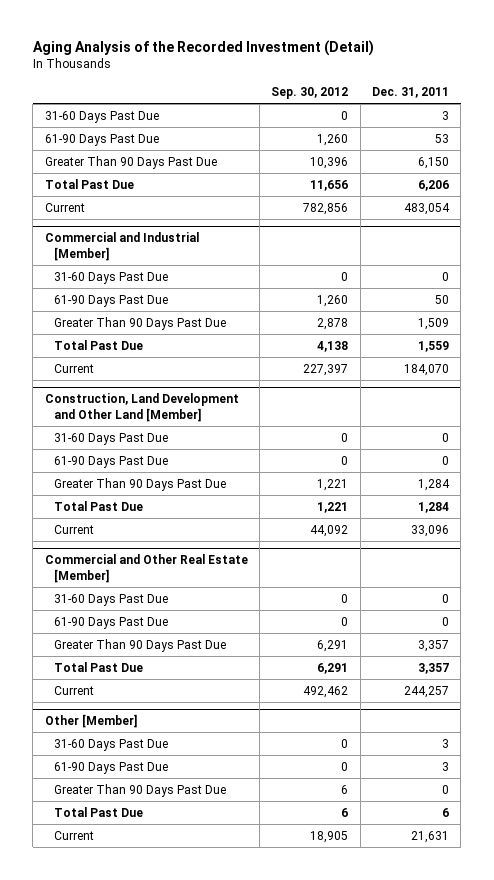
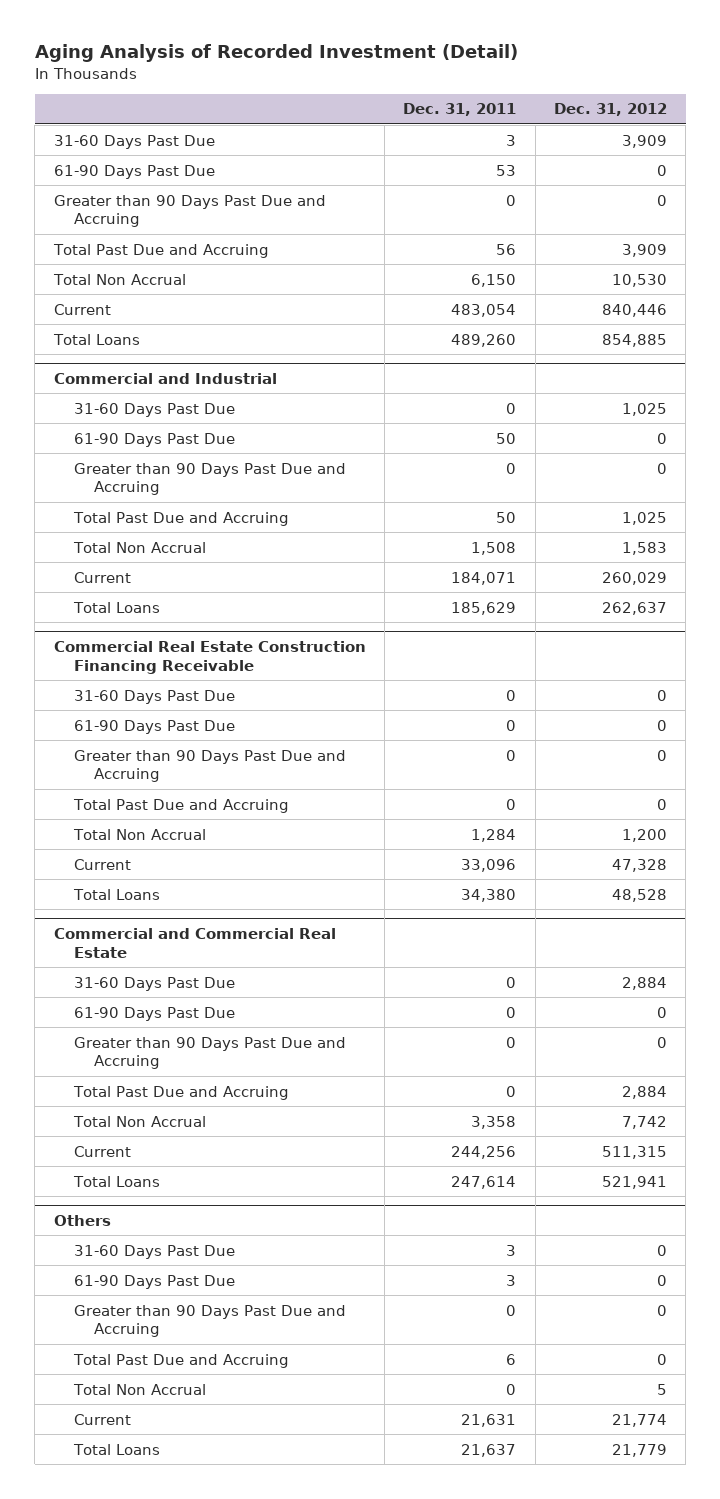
- Aging Analysis of the Recorded Investment (Detail)
+ Aging Analysis of Recorded Investment (Detail)
- | Sep. 30, 2012 | Dec. 31, 2011
+ | Dec. 31, 2011 | Dec. 31, 2012
- Greater Than 90 Days Past Due | 10,396 | 6,150
- Total Past Due | 11,656 | 6,206
+ Greater than 90 Days Past Due and Accruing | 0 | 0
+ Total Past Due and Accruing | 56 | 3,909
+ Total Non Accrual | 6,150 | 10,530
- Commercial and Industrial [Member]
+ Total Loans | 489,260 | 854,885
+ Commercial and Industrial
- Greater Than 90 Days Past Due | 2,878 | 1,509
- Total Past Due | 4,138 | 1,559
- Current | 227,397 | 184,070
- Construction, Land Development and Other Land [Member]
+ Greater than 90 Days Past Due and Accruing | 0 | 0
+ Total Past Due and Accruing | 50 | 1,025
+ Total Non Accrual | 1,508 | 1,583
+ Current | 184,071 | 260,029
+ Total Loans | 185,629 | 262,637
+ Commercial Real Estate Construction Financing Receivable
- Greater Than 90 Days Past Due | 1,221 | 1,284
- Total Past Due | 1,221 | 1,284
+ Greater than 90 Days Past Due and Accruing | 0 | 0
+ Total Past Due and Accruing | 0 | 0
+ Total Non Accrual | 1,284 | 1,200
- Commercial and Other Real Estate [Member]
+ Total Loans | 34,380 | 48,528
+ Commercial and Commercial Real Estate
- Greater Than 90 Days Past Due | 6,291 | 3,357
- Total Past Due | 6,291 | 3,357
- Current | 492,462 | 244,257
- Other [Member]
+ Greater than 90 Days Past Due and Accruing | 0 | 0
+ Total Past Due and Accruing | 0 | 2,884
+ Total Non Accrual | 3,358 | 7,742
+ Current | 244,256 | 511,315
+ Total Loans | 247,614 | 521,941
+ Others
- Greater Than 90 Days Past Due | 6 | 0
- Total Past Due | 6 | 6
+ Greater than 90 Days Past Due and Accruing | 0 | 0
+ Total Past Due and Accruing | 6 | 0
+ Total Non Accrual | 0 | 5
+ Total Loans | 21,637 | 21,779

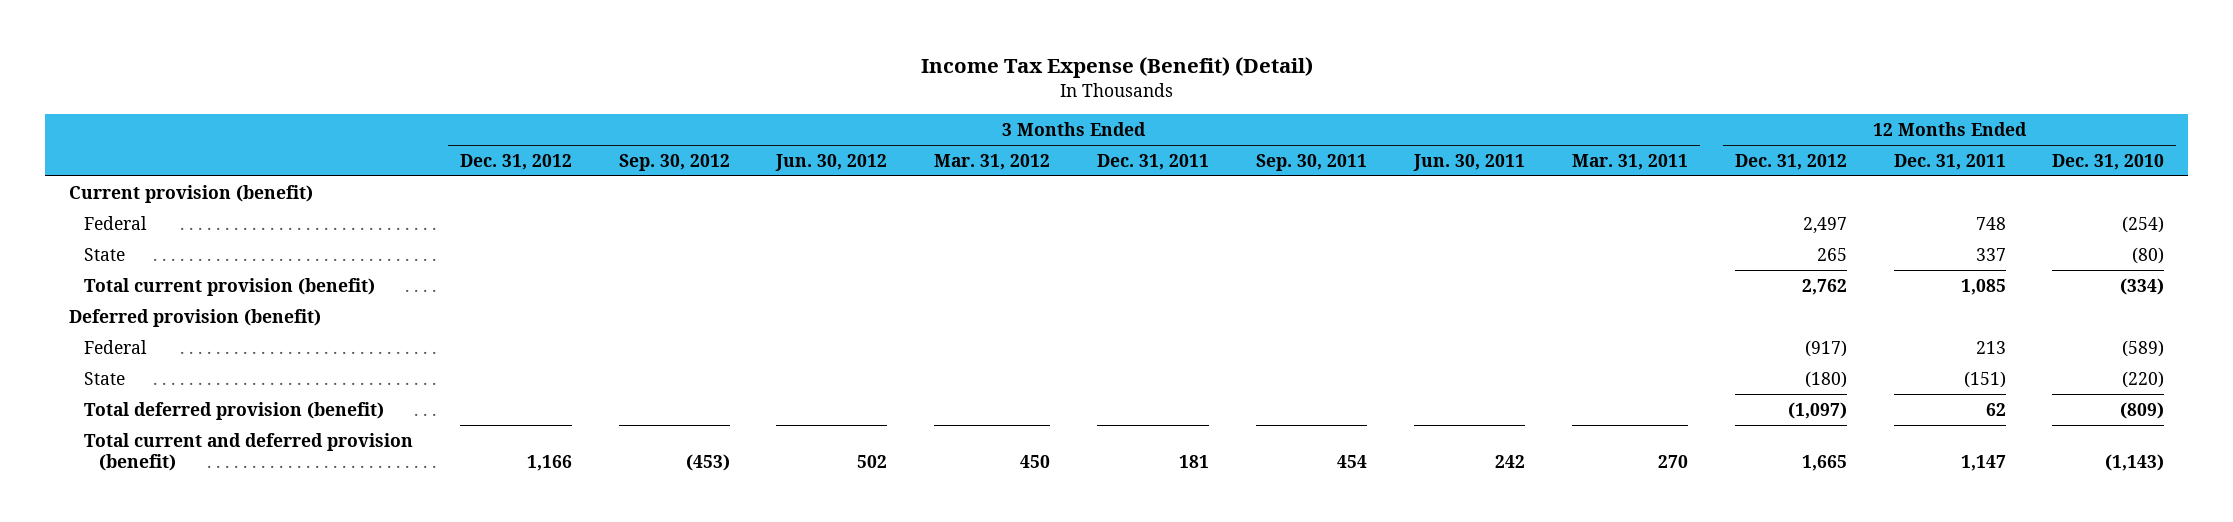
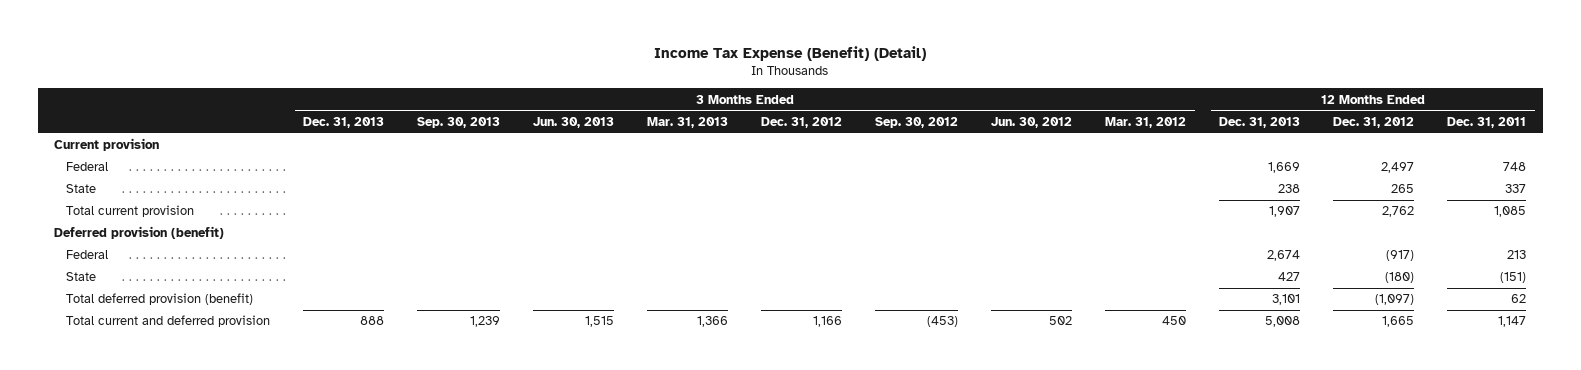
- | 3 Months Ended Dec. 31, 2012 | 3 Months Ended Sep. 30, 2012 | 3 Months Ended Jun. 30, 2012 | 3 Months Ended Mar. 31, 2012 | 3 Months Ended Dec. 31, 2011 | 3 Months Ended Sep. 30, 2011 | 3 Months Ended Jun. 30, 2011 | 3 Months Ended Mar. 31, 2011 | 12 Months Ended Dec. 31, 2012 | 12 Months Ended Dec. 31, 2011 | 12 Months Ended Dec. 31, 2010
+ | 3 Months Ended Dec. 31, 2013 | 3 Months Ended Sep. 30, 2013 | 3 Months Ended Jun. 30, 2013 | 3 Months Ended Mar. 31, 2013 | 3 Months Ended Dec. 31, 2012 | 3 Months Ended Sep. 30, 2012 | 3 Months Ended Jun. 30, 2012 | 3 Months Ended Mar. 31, 2012 | 12 Months Ended Dec. 31, 2013 | 12 Months Ended Dec. 31, 2012 | 12 Months Ended Dec. 31, 2011
- Current provision (benefit)
+ Current provision
- Total current provision (benefit) | | | | | | | | | 2,762 | 1,085 | (334)
+ Total current provision | | | | | | | | | 1,907 | 2,762 | 1,085
- Total current and deferred provision (benefit) | 1,166 | (453) | 502 | 450 | 181 | 454 | 242 | 270 | 1,665 | 1,147 | (1,143)
+ Total current and deferred provision | 888 | 1,239 | 1,515 | 1,366 | 1,166 | (453) | 502 | 450 | 5,008 | 1,665 | 1,147

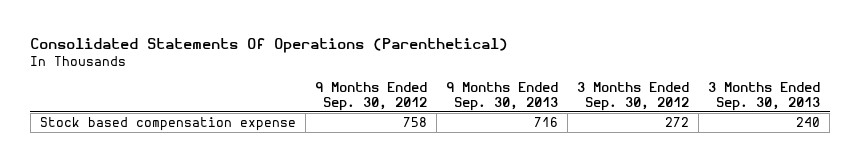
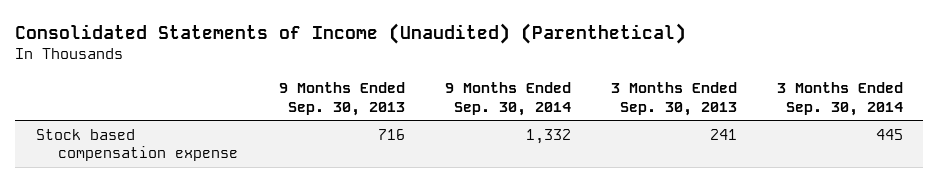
- Consolidated Statements Of Operations (Parenthetical)
+ Consolidated Statements of Income (Unaudited) (Parenthetical)
- | 9 Months Ended Sep. 30, 2012 | 9 Months Ended Sep. 30, 2013 | 3 Months Ended Sep. 30, 2012 | 3 Months Ended Sep. 30, 2013
+ | 9 Months Ended Sep. 30, 2013 | 9 Months Ended Sep. 30, 2014 | 3 Months Ended Sep. 30, 2013 | 3 Months Ended Sep. 30, 2014
- Stock based compensation expense | 758 | 716 | 272 | 240
+ Stock based compensation expense | 716 | 1,332 | 241 | 445

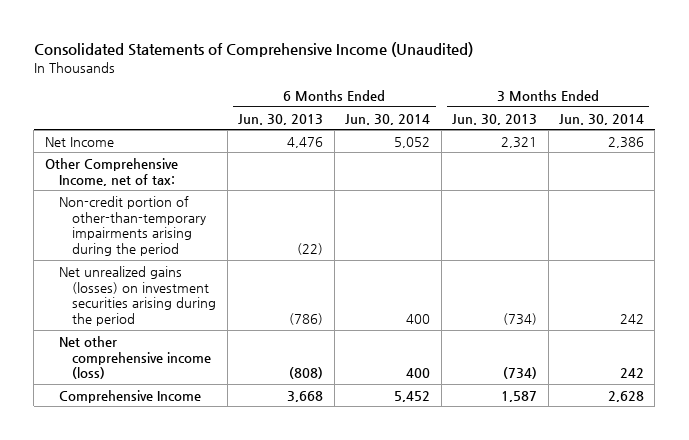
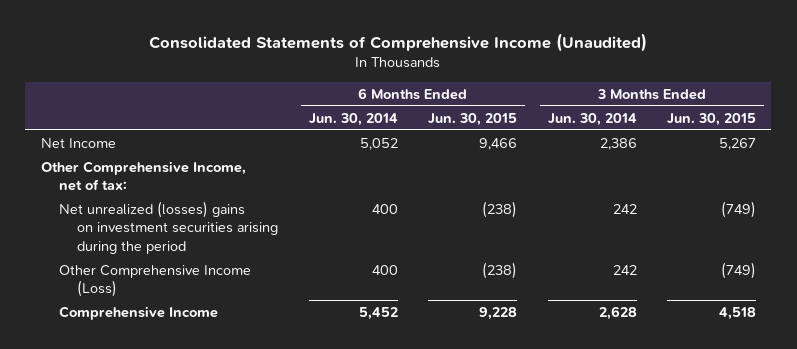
- | 6 Months Ended Jun. 30, 2013 | 6 Months Ended Jun. 30, 2014 | 3 Months Ended Jun. 30, 2013 | 3 Months Ended Jun. 30, 2014
+ | 6 Months Ended Jun. 30, 2014 | 6 Months Ended Jun. 30, 2015 | 3 Months Ended Jun. 30, 2014 | 3 Months Ended Jun. 30, 2015
- Non-credit portion of other-than-temporary impairments arising during the period | (22) | | |
- Net unrealized gains (losses) on investment securities arising during the period | (786) | 400 | (734) | 242
- Net other comprehensive income (loss) | (808) | 400 | (734) | 242
+ Net unrealized (losses) gains on investment securities arising during the period | 400 | (238) | 242 | (749)
+ Other Comprehensive Income (Loss) | 400 | (238) | 242 | (749)

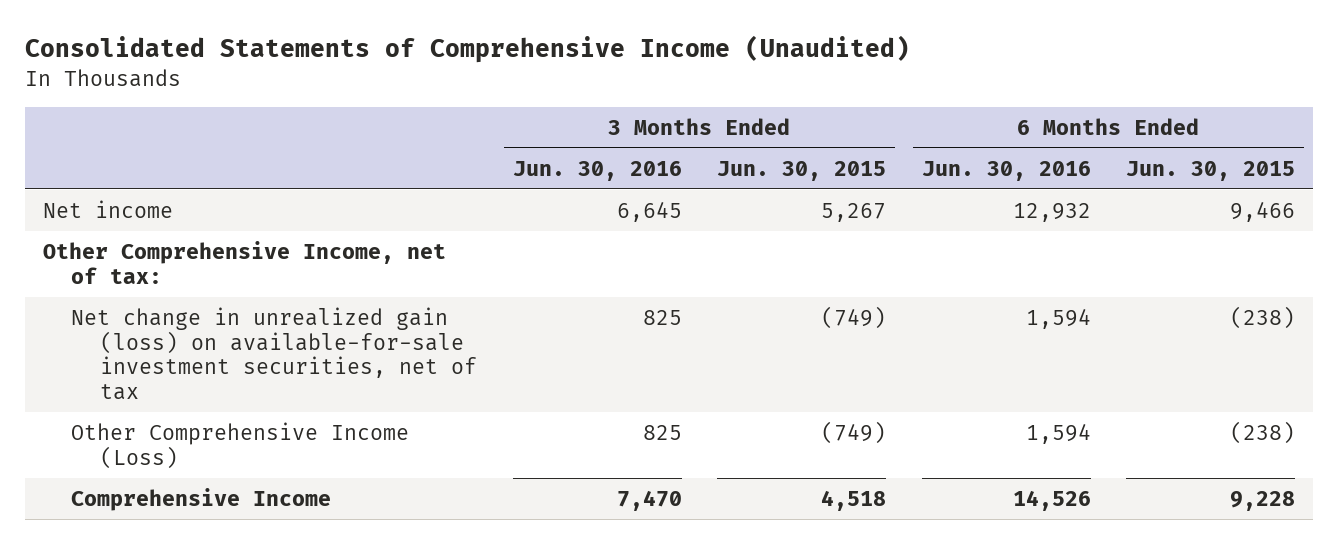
- | 6 Months Ended Jun. 30, 2014 | 6 Months Ended Jun. 30, 2015 | 3 Months Ended Jun. 30, 2014 | 3 Months Ended Jun. 30, 2015
+ | 3 Months Ended Jun. 30, 2016 | 3 Months Ended Jun. 30, 2015 | 6 Months Ended Jun. 30, 2016 | 6 Months Ended Jun. 30, 2015
- Net Income | 5,052 | 9,466 | 2,386 | 5,267
+ Net income | 6,645 | 5,267 | 12,932 | 9,466
- Net unrealized (losses) gains on investment securities arising during the period | 400 | (238) | 242 | (749)
+ Net change in unrealized gain (loss) on available-for-sale investment securities, net of tax | 825 | (749) | 1,594 | (238)

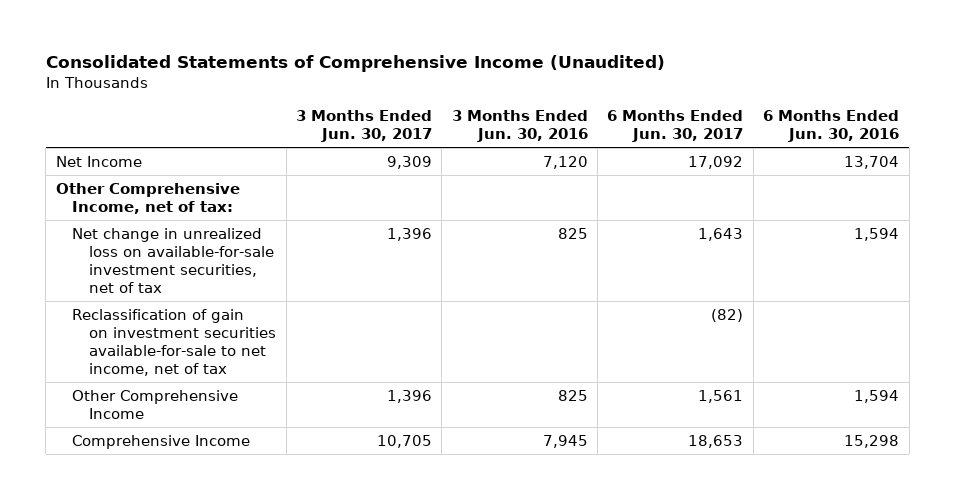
- | 3 Months Ended Jun. 30, 2016 | 3 Months Ended Jun. 30, 2015 | 6 Months Ended Jun. 30, 2016 | 6 Months Ended Jun. 30, 2015
+ | 3 Months Ended Jun. 30, 2017 | 3 Months Ended Jun. 30, 2016 | 6 Months Ended Jun. 30, 2017 | 6 Months Ended Jun. 30, 2016
- Net income | 6,645 | 5,267 | 12,932 | 9,466
+ Net Income | 9,309 | 7,120 | 17,092 | 13,704
- Net change in unrealized gain (loss) on available-for-sale investment securities, net of tax | 825 | (749) | 1,594 | (238)
- Other Comprehensive Income (Loss) | 825 | (749) | 1,594 | (238)
- Comprehensive Income | 7,470 | 4,518 | 14,526 | 9,228
+ Net change in unrealized loss on available-for-sale investment securities, net of tax | 1,396 | 825 | 1,643 | 1,594
+ Reclassification of gain on investment securities available-for-sale to net income, net of tax | | | (82) |
+ Other Comprehensive Income | 1,396 | 825 | 1,561 | 1,594
+ Comprehensive Income | 10,705 | 7,945 | 18,653 | 15,298

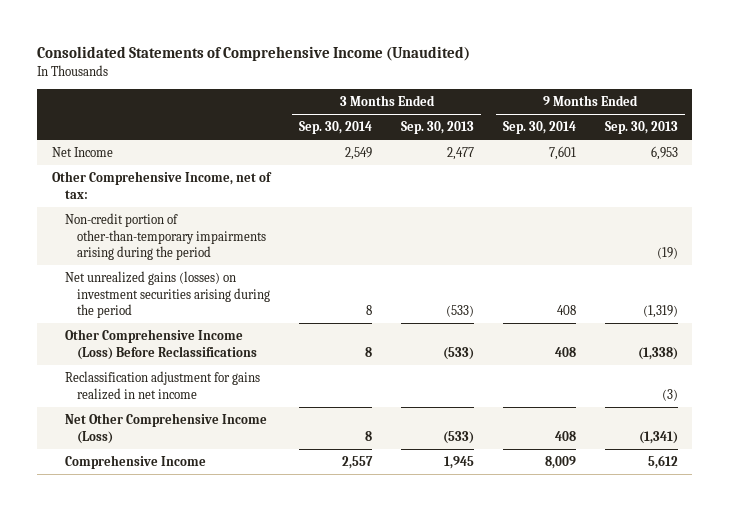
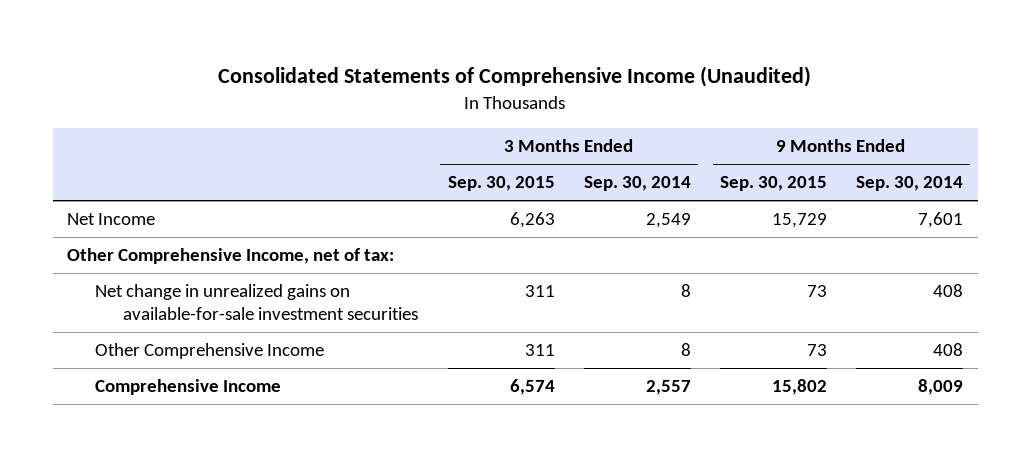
- | 3 Months Ended Sep. 30, 2014 | 3 Months Ended Sep. 30, 2013 | 9 Months Ended Sep. 30, 2014 | 9 Months Ended Sep. 30, 2013
+ | 3 Months Ended Sep. 30, 2015 | 3 Months Ended Sep. 30, 2014 | 9 Months Ended Sep. 30, 2015 | 9 Months Ended Sep. 30, 2014
- Non-credit portion of other-than-temporary impairments arising during the period | | | | (19)
- Net unrealized gains (losses) on investment securities arising during the period | 8 | (533) | 408 | (1,319)
- Other Comprehensive Income (Loss) Before Reclassifications | 8 | (533) | 408 | (1,338)
- Reclassification adjustment for gains realized in net income | | | | (3)
- Net Other Comprehensive Income (Loss) | 8 | (533) | 408 | (1,341)
+ Net change in unrealized gains on available-for-sale investment securities | 311 | 8 | 73 | 408
+ Other Comprehensive Income | 311 | 8 | 73 | 408

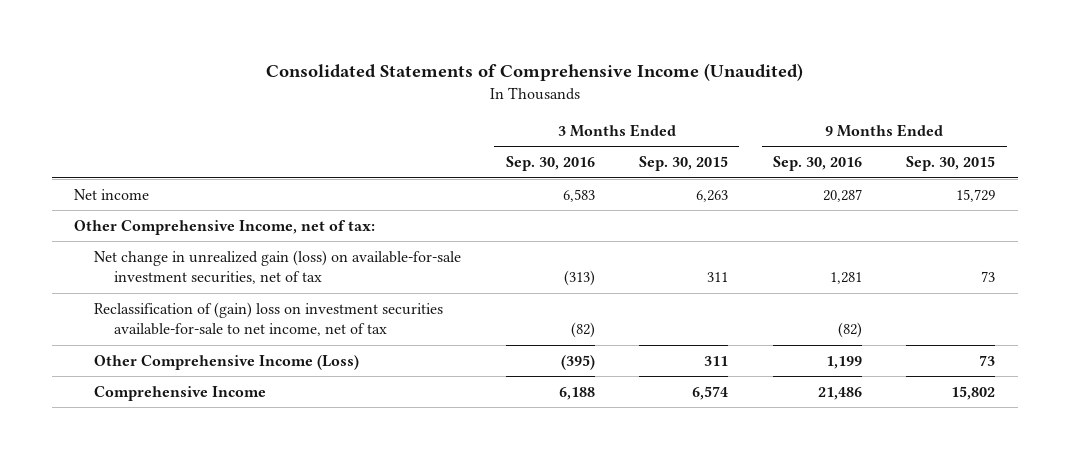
- | 3 Months Ended Sep. 30, 2015 | 3 Months Ended Sep. 30, 2014 | 9 Months Ended Sep. 30, 2015 | 9 Months Ended Sep. 30, 2014
+ | 3 Months Ended Sep. 30, 2016 | 3 Months Ended Sep. 30, 2015 | 9 Months Ended Sep. 30, 2016 | 9 Months Ended Sep. 30, 2015
- Net Income | 6,263 | 2,549 | 15,729 | 7,601
+ Net income | 6,583 | 6,263 | 20,287 | 15,729
- Net change in unrealized gains on available-for-sale investment securities | 311 | 8 | 73 | 408
- Other Comprehensive Income | 311 | 8 | 73 | 408
+ Net change in unrealized gain (loss) on available-for-sale investment securities, net of tax | (313) | 311 | 1,281 | 73
+ Reclassification of (gain) loss on investment securities available-for-sale to net income, net of tax | (82) | | (82) |
+ Other Comprehensive Income (Loss) | (395) | 311 | 1,199 | 73

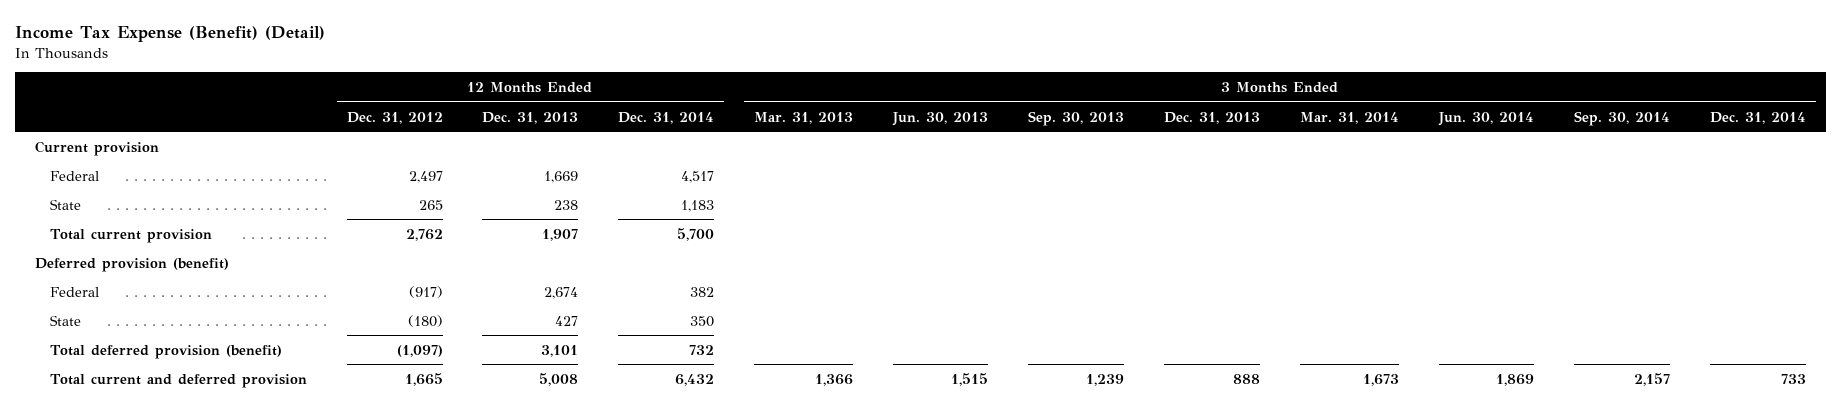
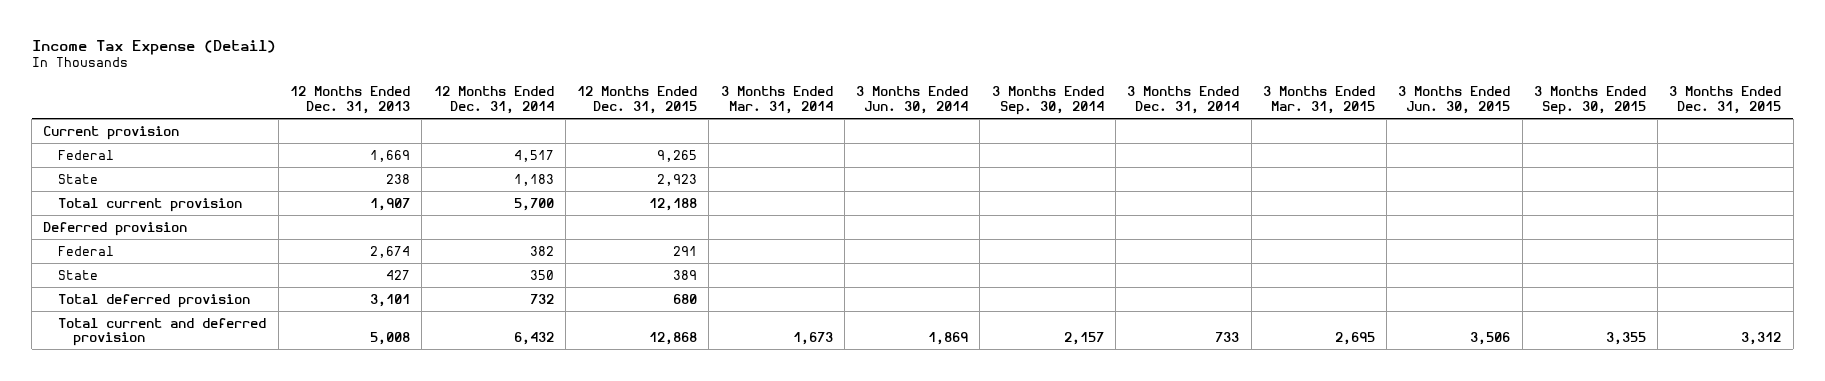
- Income Tax Expense (Benefit) (Detail)
+ Income Tax Expense (Detail)
- | 12 Months Ended Dec. 31, 2012 | 12 Months Ended Dec. 31, 2013 | 12 Months Ended Dec. 31, 2014 | 3 Months Ended Mar. 31, 2013 | 3 Months Ended Jun. 30, 2013 | 3 Months Ended Sep. 30, 2013 | 3 Months Ended Dec. 31, 2013 | 3 Months Ended Mar. 31, 2014 | 3 Months Ended Jun. 30, 2014 | 3 Months Ended Sep. 30, 2014 | 3 Months Ended Dec. 31, 2014
+ | 12 Months Ended Dec. 31, 2013 | 12 Months Ended Dec. 31, 2014 | 12 Months Ended Dec. 31, 2015 | 3 Months Ended Mar. 31, 2014 | 3 Months Ended Jun. 30, 2014 | 3 Months Ended Sep. 30, 2014 | 3 Months Ended Dec. 31, 2014 | 3 Months Ended Mar. 31, 2015 | 3 Months Ended Jun. 30, 2015 | 3 Months Ended Sep. 30, 2015 | 3 Months Ended Dec. 31, 2015
- Deferred provision (benefit)
+ Deferred provision
- Total deferred provision (benefit) | (1,097) | 3,101 | 732 | | | | | | | |
+ Total deferred provision | 3,101 | 732 | 680 | | | | | | | |

